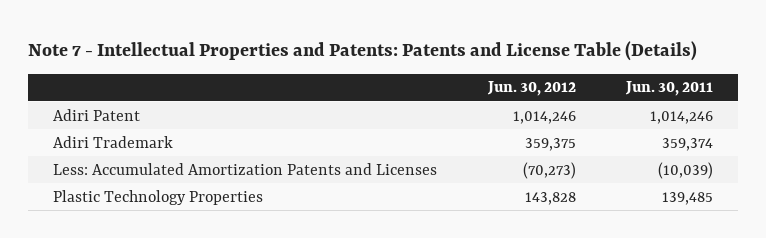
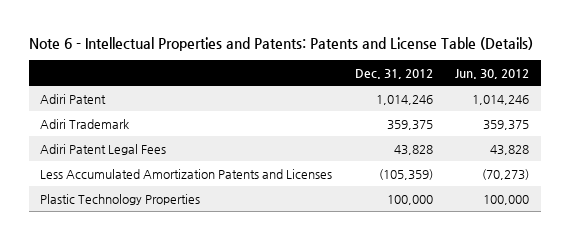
- Note 7 - Intellectual Properties and Patents: Patents and License Table (Details)
+ Note 6 - Intellectual Properties and Patents: Patents and License Table (Details)
- | Jun. 30, 2012 | Jun. 30, 2011
+ | Dec. 31, 2012 | Jun. 30, 2012
- Less: Accumulated Amortization Patents and Licenses | (70,273) | (10,039)
- Plastic Technology Properties | 143,828 | 139,485
+ Adiri Patent Legal Fees | 43,828 | 43,828
+ Less Accumulated Amortization Patents and Licenses | (105,359) | (70,273)
+ Plastic Technology Properties | 100,000 | 100,000

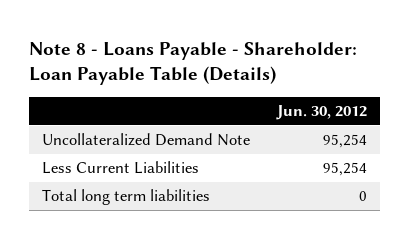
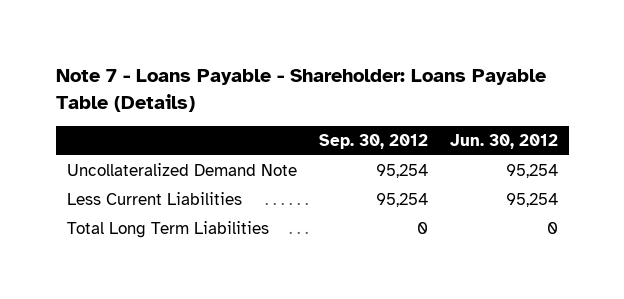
- Note 8 - Loans Payable - Shareholder: Loan Payable Table (Details)
+ Note 7 - Loans Payable - Shareholder: Loans Payable Table (Details)
- | Jun. 30, 2012
+ | Sep. 30, 2012 | Jun. 30, 2012
- Total long term liabilities | 0
+ Total Long Term Liabilities | 0 | 0

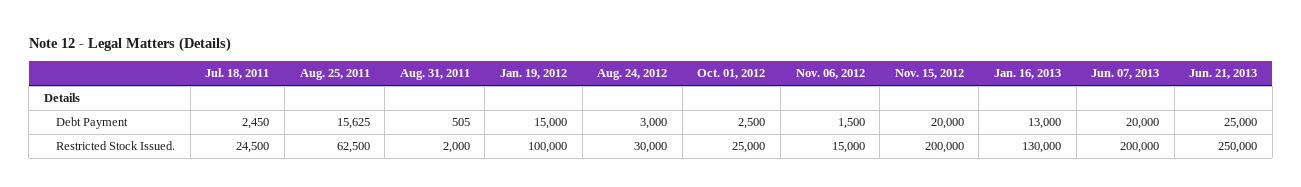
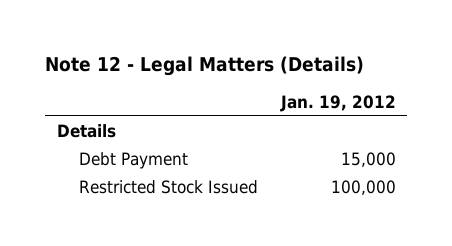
- | Jul. 18, 2011 | Aug. 25, 2011 | Aug. 31, 2011 | Jan. 19, 2012 | Aug. 24, 2012 | Oct. 01, 2012 | Nov. 06, 2012 | Nov. 15, 2012 | Jan. 16, 2013 | Jun. 07, 2013 | Jun. 21, 2013
+ | Jan. 19, 2012
- Restricted Stock Issued. | 24,500 | 62,500 | 2,000 | 100,000 | 30,000 | 25,000 | 15,000 | 200,000 | 130,000 | 200,000 | 250,000
+ Restricted Stock Issued | 100,000

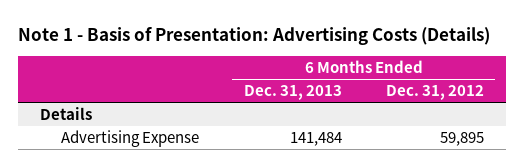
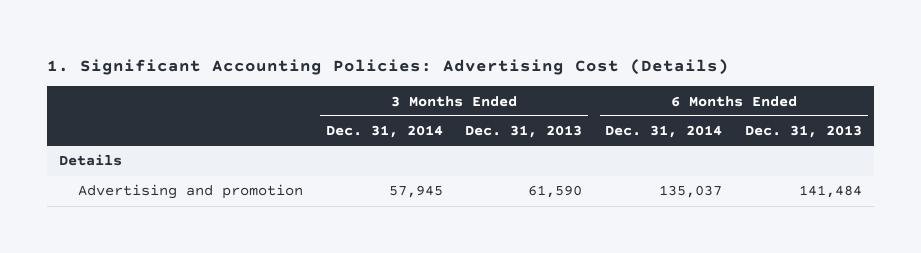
- Note 1 - Basis of Presentation: Advertising Costs (Details)
+ 1. Significant Accounting Policies: Advertising Cost (Details)
- | 6 Months Ended Dec. 31, 2013 | 6 Months Ended Dec. 31, 2012
+ | 3 Months Ended Dec. 31, 2014 | 3 Months Ended Dec. 31, 2013 | 6 Months Ended Dec. 31, 2014 | 6 Months Ended Dec. 31, 2013
- Advertising Expense | 141,484 | 59,895
+ Advertising and promotion | 57,945 | 61,590 | 135,037 | 141,484

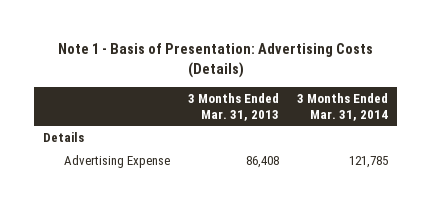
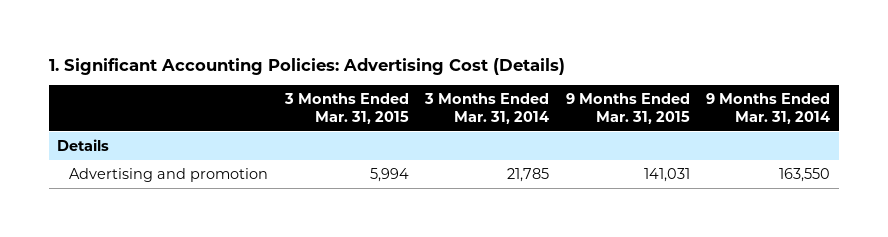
- Note 1 - Basis of Presentation: Advertising Costs (Details)
+ 1. Significant Accounting Policies: Advertising Cost (Details)
- | 3 Months Ended Mar. 31, 2013 | 3 Months Ended Mar. 31, 2014
+ | 3 Months Ended Mar. 31, 2015 | 3 Months Ended Mar. 31, 2014 | 9 Months Ended Mar. 31, 2015 | 9 Months Ended Mar. 31, 2014
- Advertising Expense | 86,408 | 121,785
+ Advertising and promotion | 5,994 | 21,785 | 141,031 | 163,550

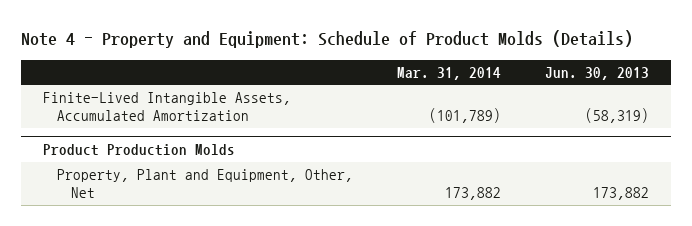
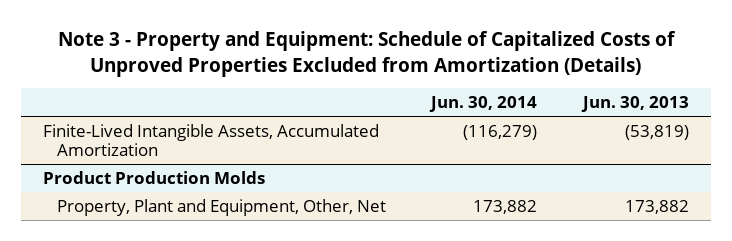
- Note 4 - Property and Equipment: Schedule of Product Molds (Details)
+ Note 3 - Property and Equipment: Schedule of Capitalized Costs of Unproved Properties Excluded from Amortization (Details)
- | Mar. 31, 2014 | Jun. 30, 2013
+ | Jun. 30, 2014 | Jun. 30, 2013
- Finite-Lived Intangible Assets, Accumulated Amortization | (101,789) | (58,319)
+ Finite-Lived Intangible Assets, Accumulated Amortization | (116,279) | (53,819)

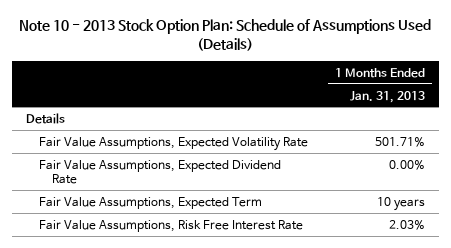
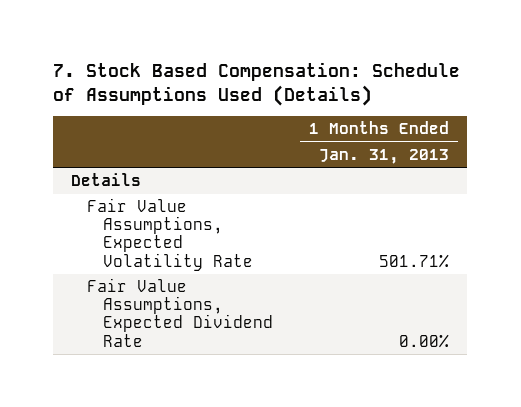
- Note 10 - 2013 Stock Option Plan: Schedule of Assumptions Used (Details)
+ 7. Stock Based Compensation: Schedule of Assumptions Used (Details)
- Fair Value Assumptions, Expected Term | 10 years
- Fair Value Assumptions, Risk Free Interest Rate | 2.03%

